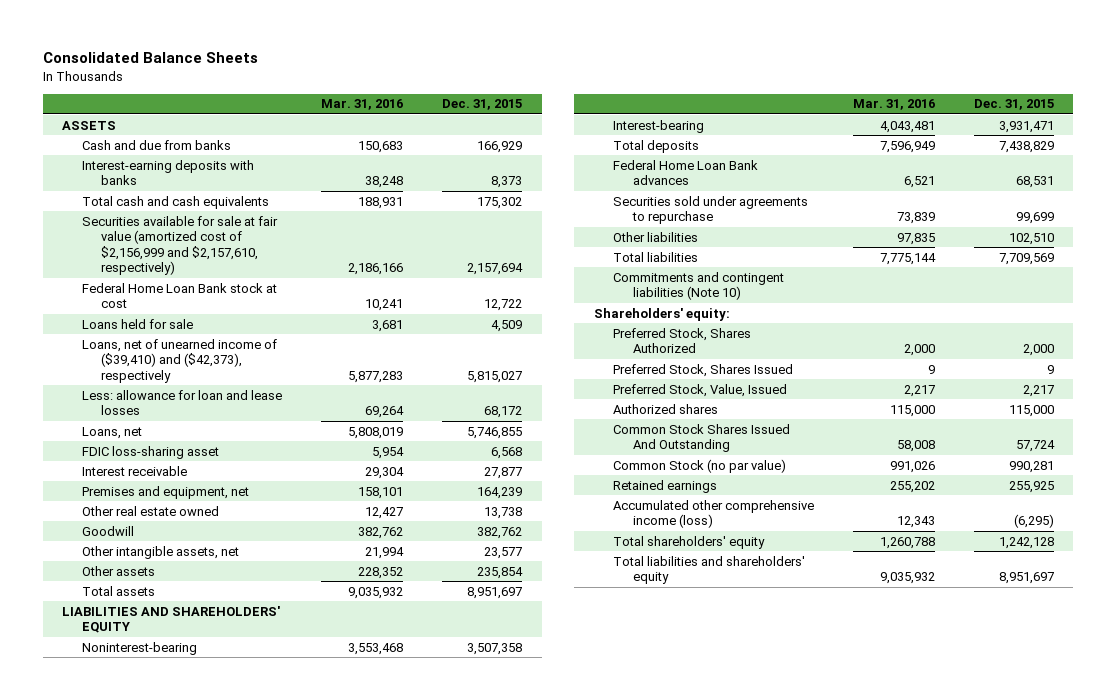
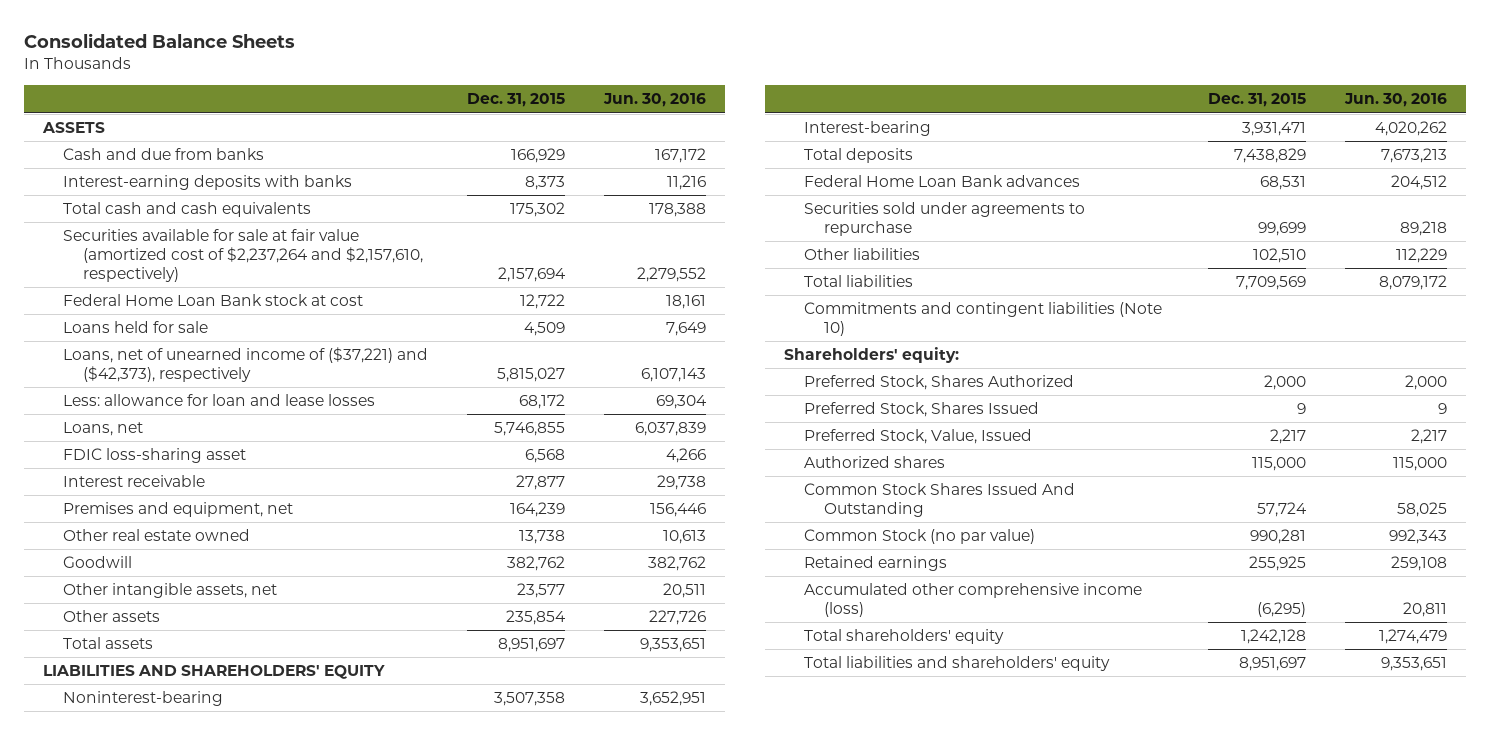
- | Mar. 31, 2016 | Dec. 31, 2015
+ | Dec. 31, 2015 | Jun. 30, 2016
- Securities available for sale at fair value (amortized cost of $2,156,999 and $2,157,610, respectively) | 2,186,166 | 2,157,694
+ Securities available for sale at fair value (amortized cost of $2,237,264 and $2,157,610, respectively) | 2,157,694 | 2,279,552
- Loans, net of unearned income of ($39,410) and ($42,373), respectively | 5,877,283 | 5,815,027
+ Loans, net of unearned income of ($37,221) and ($42,373), respectively | 5,815,027 | 6,107,143

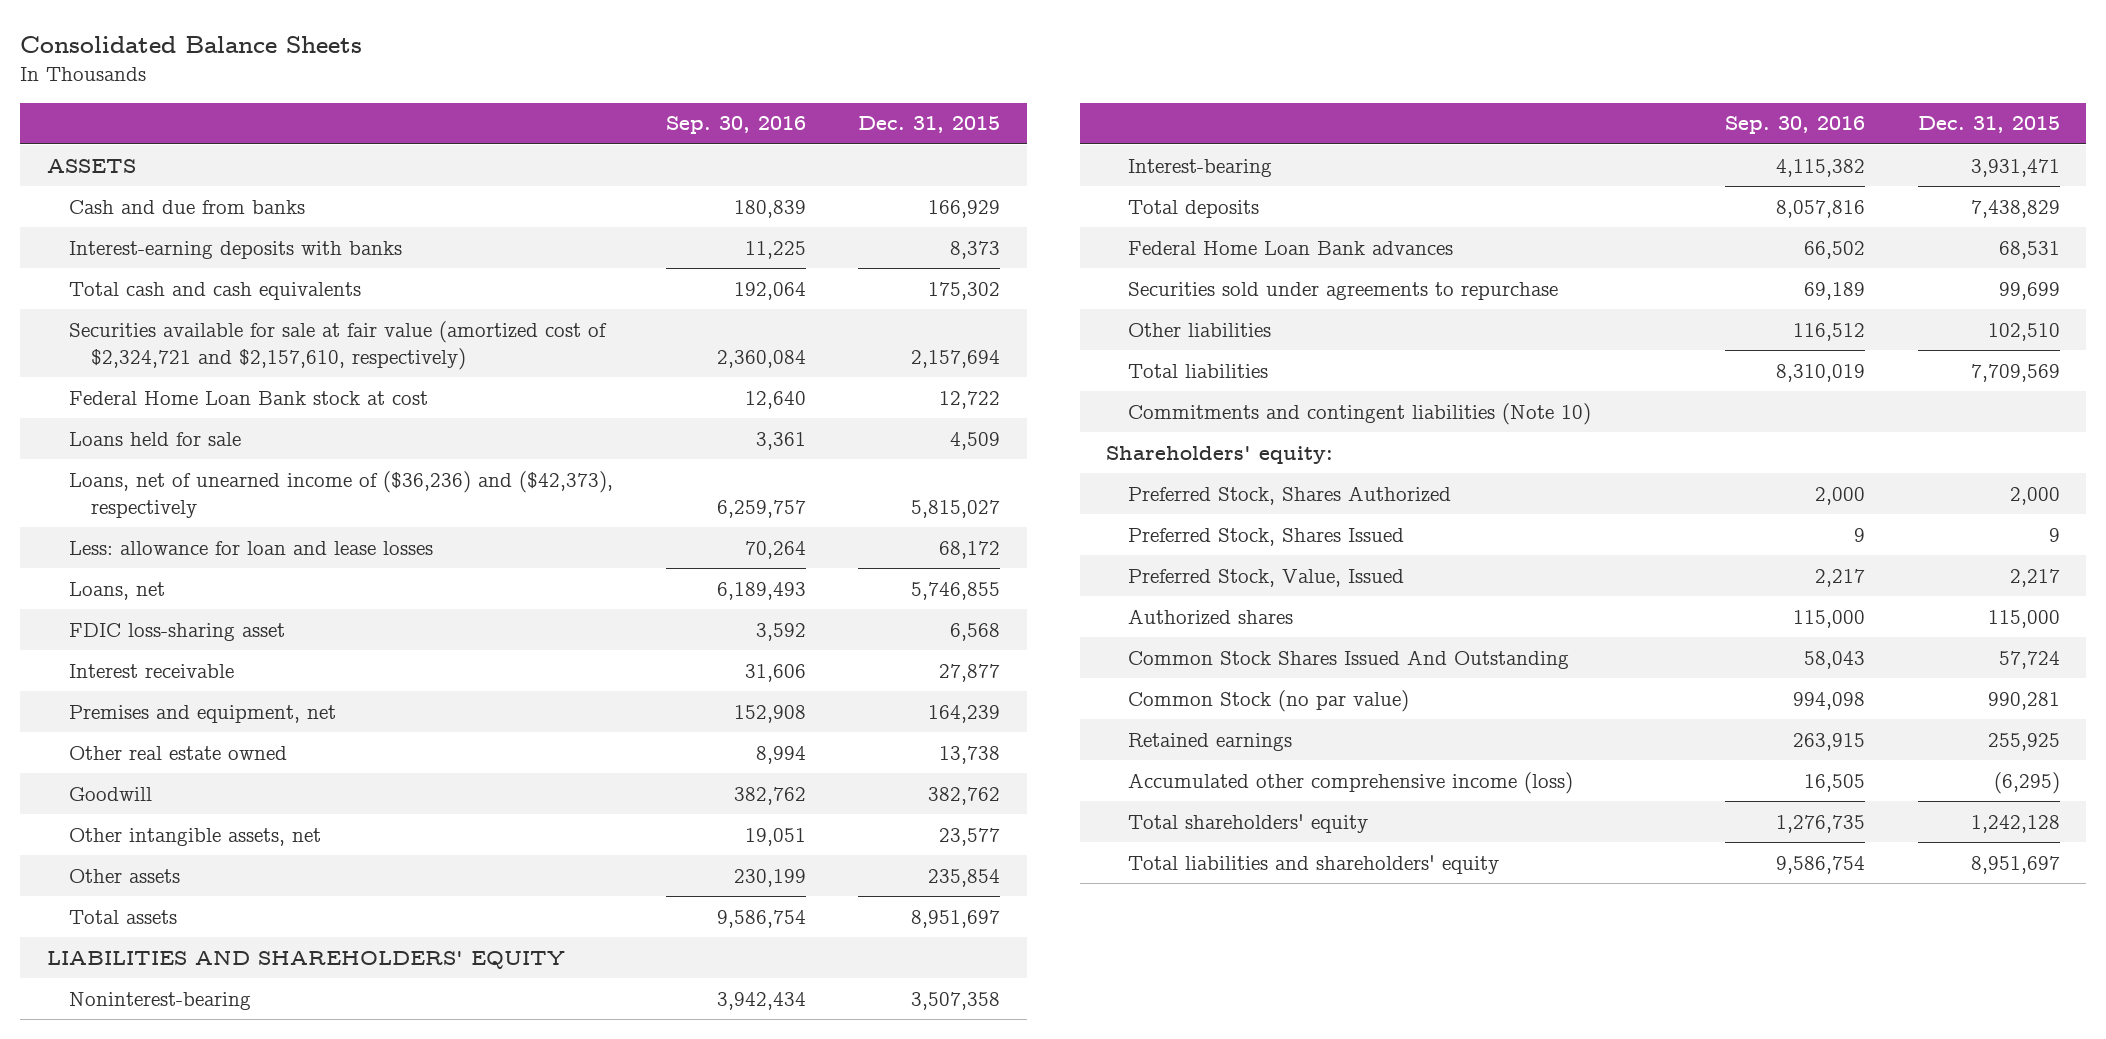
- | Dec. 31, 2015 | Jun. 30, 2016
+ | Sep. 30, 2016 | Dec. 31, 2015
- Securities available for sale at fair value (amortized cost of $2,237,264 and $2,157,610, respectively) | 2,157,694 | 2,279,552
+ Securities available for sale at fair value (amortized cost of $2,324,721 and $2,157,610, respectively) | 2,360,084 | 2,157,694
- Loans, net of unearned income of ($37,221) and ($42,373), respectively | 5,815,027 | 6,107,143
+ Loans, net of unearned income of ($36,236) and ($42,373), respectively | 6,259,757 | 5,815,027

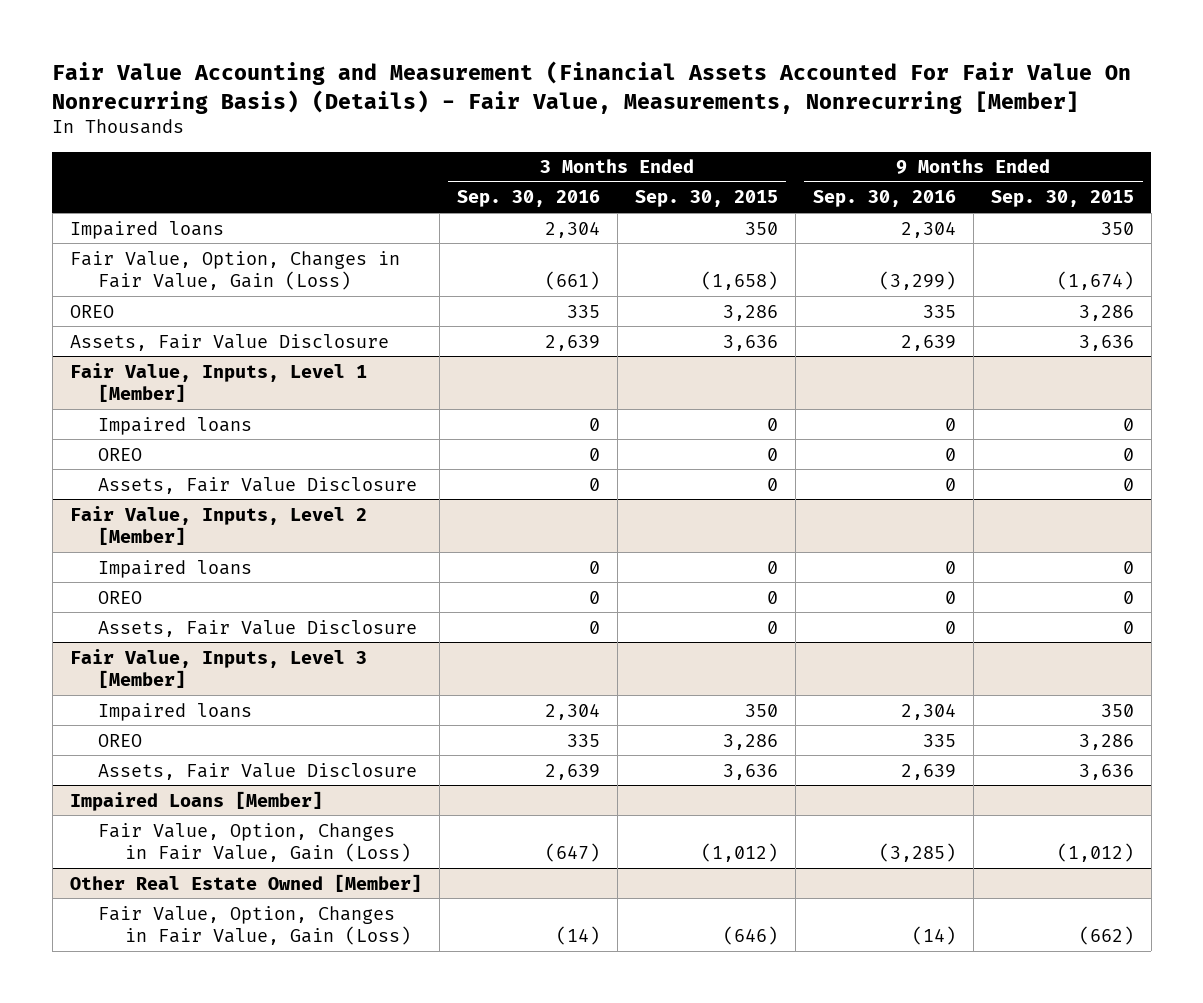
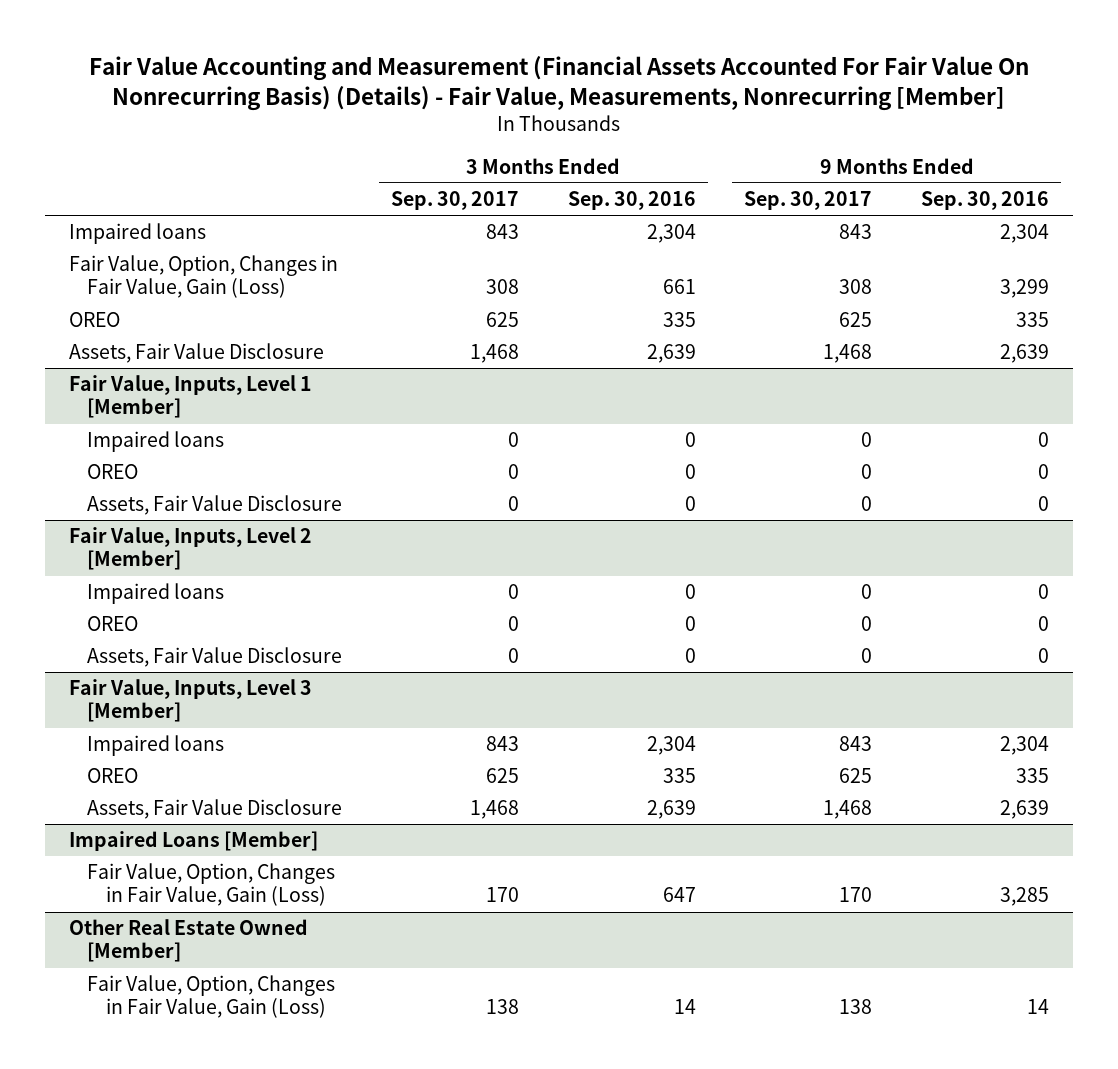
- | 3 Months Ended Sep. 30, 2016 | 3 Months Ended Sep. 30, 2015 | 9 Months Ended Sep. 30, 2016 | 9 Months Ended Sep. 30, 2015
+ | 3 Months Ended Sep. 30, 2017 | 3 Months Ended Sep. 30, 2016 | 9 Months Ended Sep. 30, 2017 | 9 Months Ended Sep. 30, 2016
- Fair Value, Option, Changes in Fair Value, Gain (Loss) | (661) | (1,658) | (3,299) | (1,674)
+ Fair Value, Option, Changes in Fair Value, Gain (Loss) | 308 | 661 | 308 | 3,299
@ Impaired Loans [Member]
- Fair Value, Option, Changes in Fair Value, Gain (Loss) | (647) | (1,012) | (3,285) | (1,012)
+ Fair Value, Option, Changes in Fair Value, Gain (Loss) | 170 | 647 | 170 | 3,285
@ Other Real Estate Owned [Member]
- Fair Value, Option, Changes in Fair Value, Gain (Loss) | (14) | (646) | (14) | (662)
+ Fair Value, Option, Changes in Fair Value, Gain (Loss) | 138 | 14 | 138 | 14

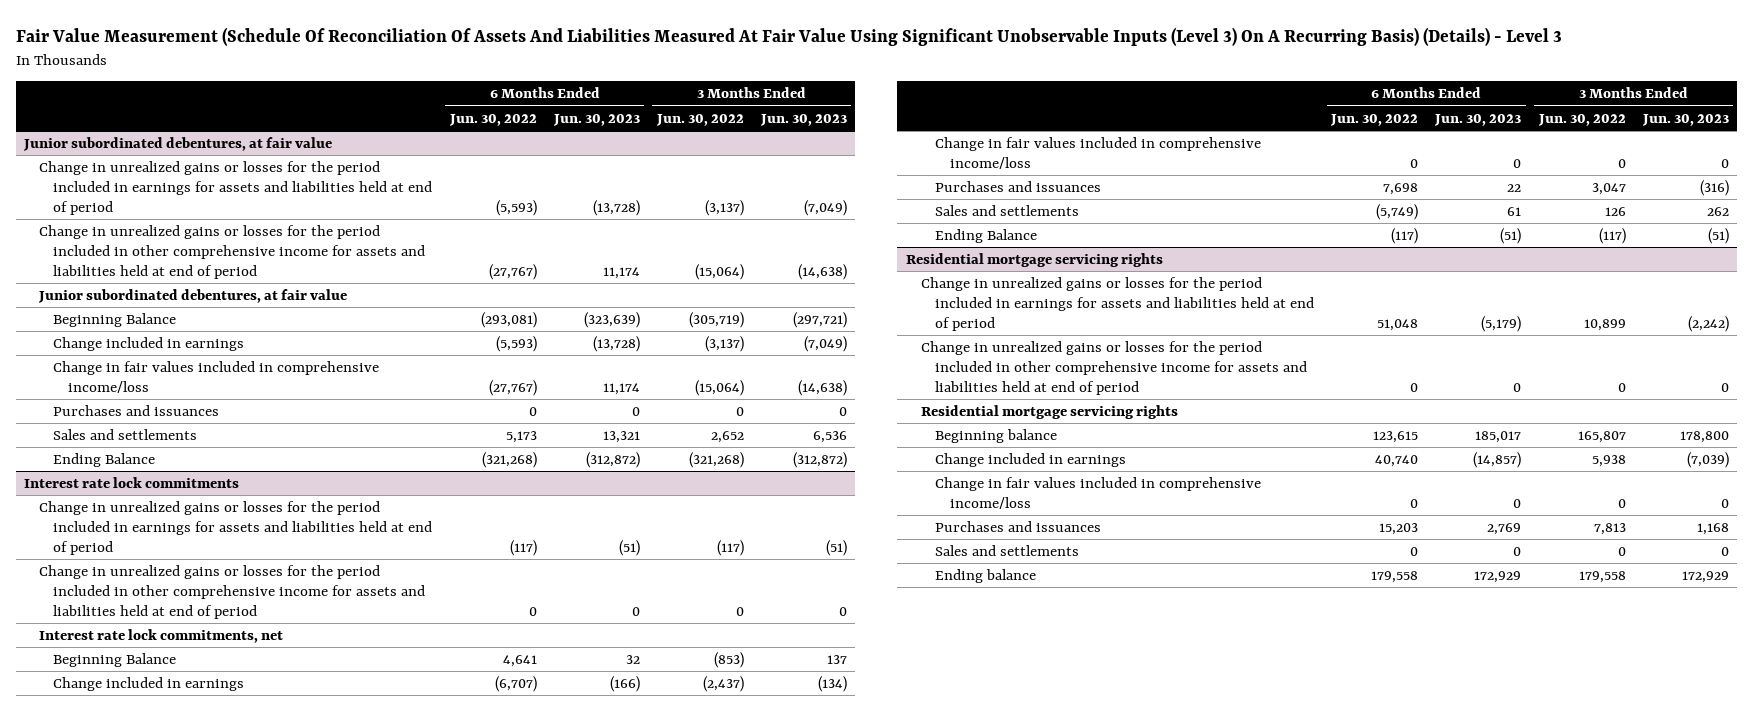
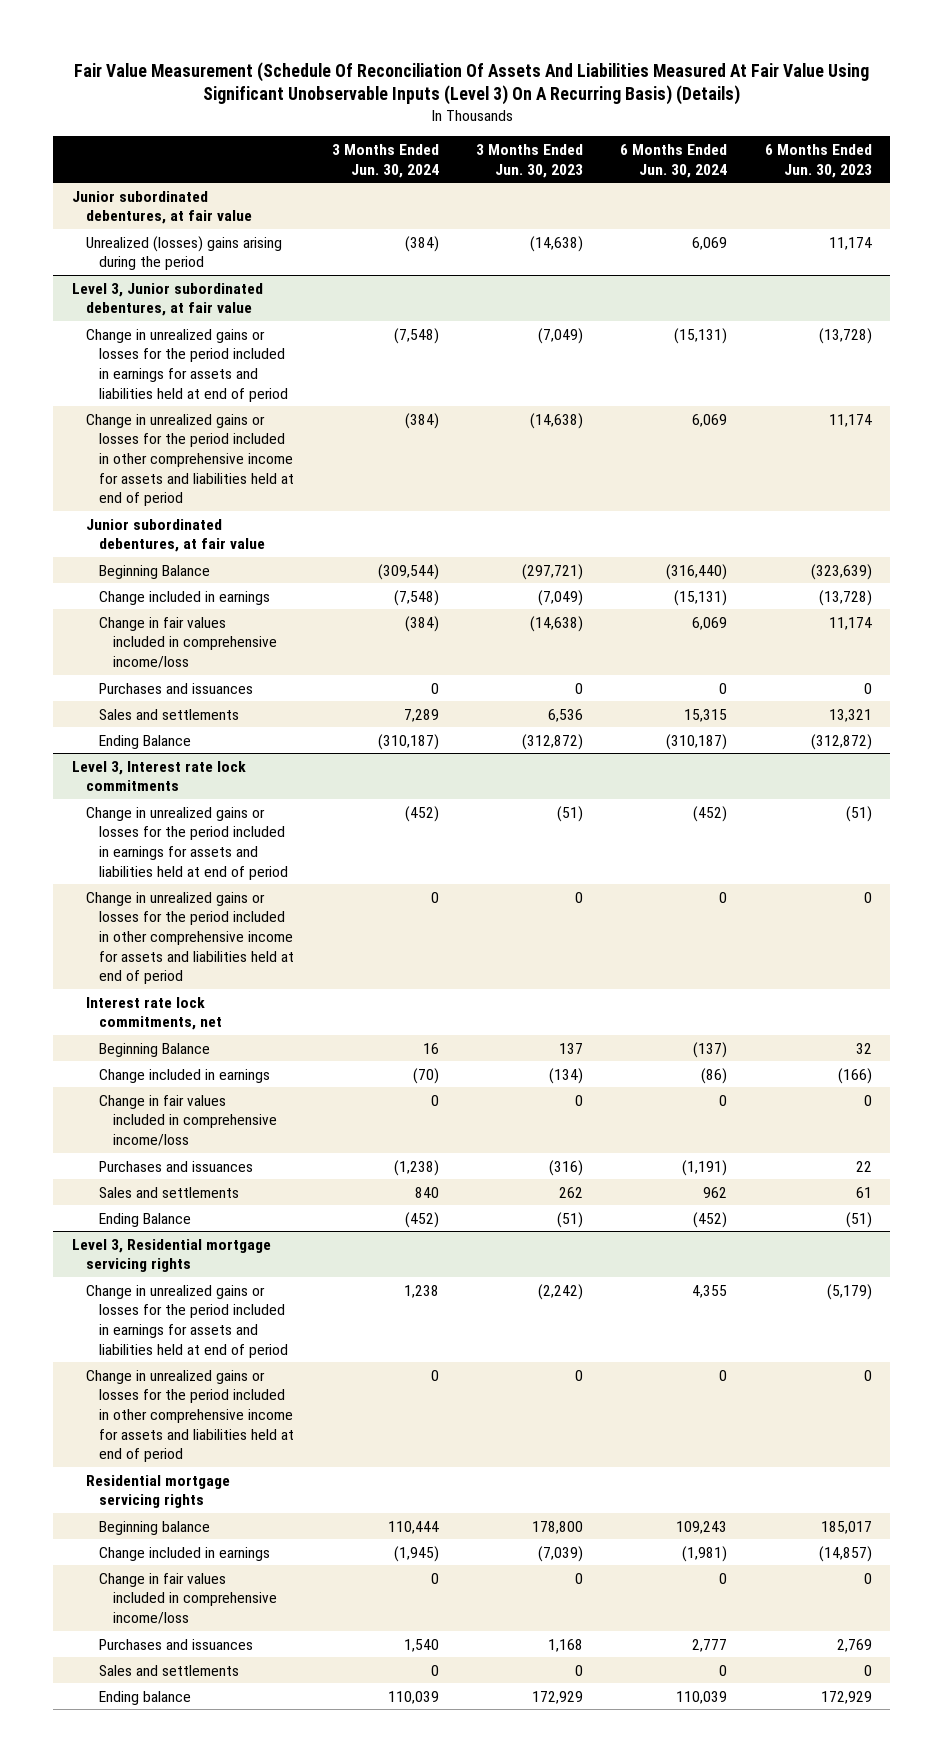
- Fair Value Measurement (Schedule Of Reconciliation Of Assets And Liabilities Measured At Fair Value Using Significant Unobservable Inputs (Level 3) On A Recurring Basis) (Details) - Level 3
+ Fair Value Measurement (Schedule Of Reconciliation Of Assets And Liabilities Measured At Fair Value Using Significant Unobservable Inputs (Level 3) On A Recurring Basis) (Details)
- | 6 Months Ended Jun. 30, 2022 | 6 Months Ended Jun. 30, 2023 | 3 Months Ended Jun. 30, 2022 | 3 Months Ended Jun. 30, 2023
+ | 3 Months Ended Jun. 30, 2024 | 3 Months Ended Jun. 30, 2023 | 6 Months Ended Jun. 30, 2024 | 6 Months Ended Jun. 30, 2023
- Junior subordinated debentures, at fair value
+ Junior subordinated debentures, at fair value
+ Unrealized (losses) gains arising during the period | (384) | (14,638) | 6,069 | 11,174
+ Level 3, Junior subordinated debentures, at fair value
- Interest rate lock commitments
+ Level 3, Interest rate lock commitments
- Residential mortgage servicing rights
+ Level 3, Residential mortgage servicing rights

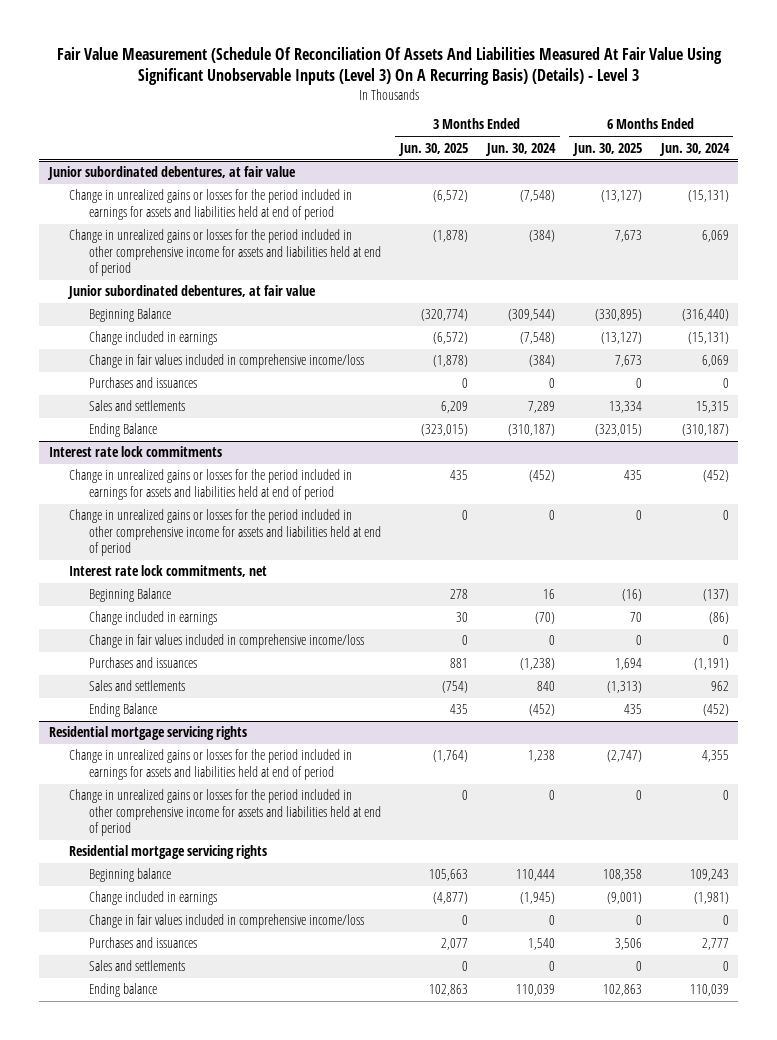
- Fair Value Measurement (Schedule Of Reconciliation Of Assets And Liabilities Measured At Fair Value Using Significant Unobservable Inputs (Level 3) On A Recurring Basis) (Details)
+ Fair Value Measurement (Schedule Of Reconciliation Of Assets And Liabilities Measured At Fair Value Using Significant Unobservable Inputs (Level 3) On A Recurring Basis) (Details) - Level 3
- | 3 Months Ended Jun. 30, 2024 | 3 Months Ended Jun. 30, 2023 | 6 Months Ended Jun. 30, 2024 | 6 Months Ended Jun. 30, 2023
+ | 3 Months Ended Jun. 30, 2025 | 3 Months Ended Jun. 30, 2024 | 6 Months Ended Jun. 30, 2025 | 6 Months Ended Jun. 30, 2024
- Junior subordinated debentures, at fair value
- Unrealized (losses) gains arising during the period | (384) | (14,638) | 6,069 | 11,174
- Level 3, Junior subordinated debentures, at fair value
+ Junior subordinated debentures, at fair value
- Level 3, Interest rate lock commitments
+ Interest rate lock commitments
- Level 3, Residential mortgage servicing rights
+ Residential mortgage servicing rights

